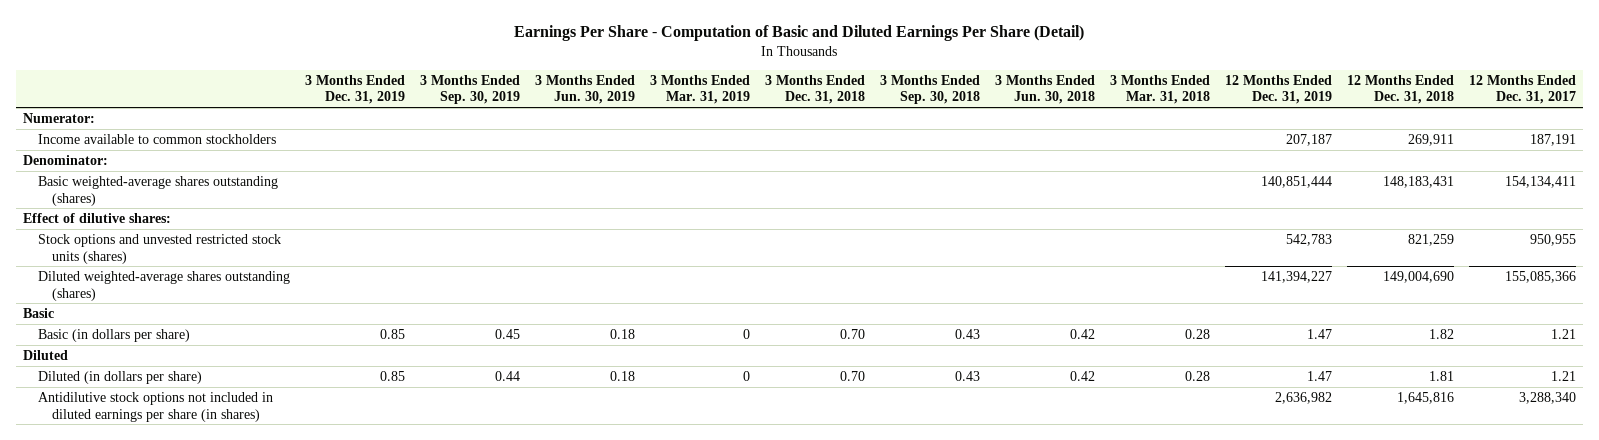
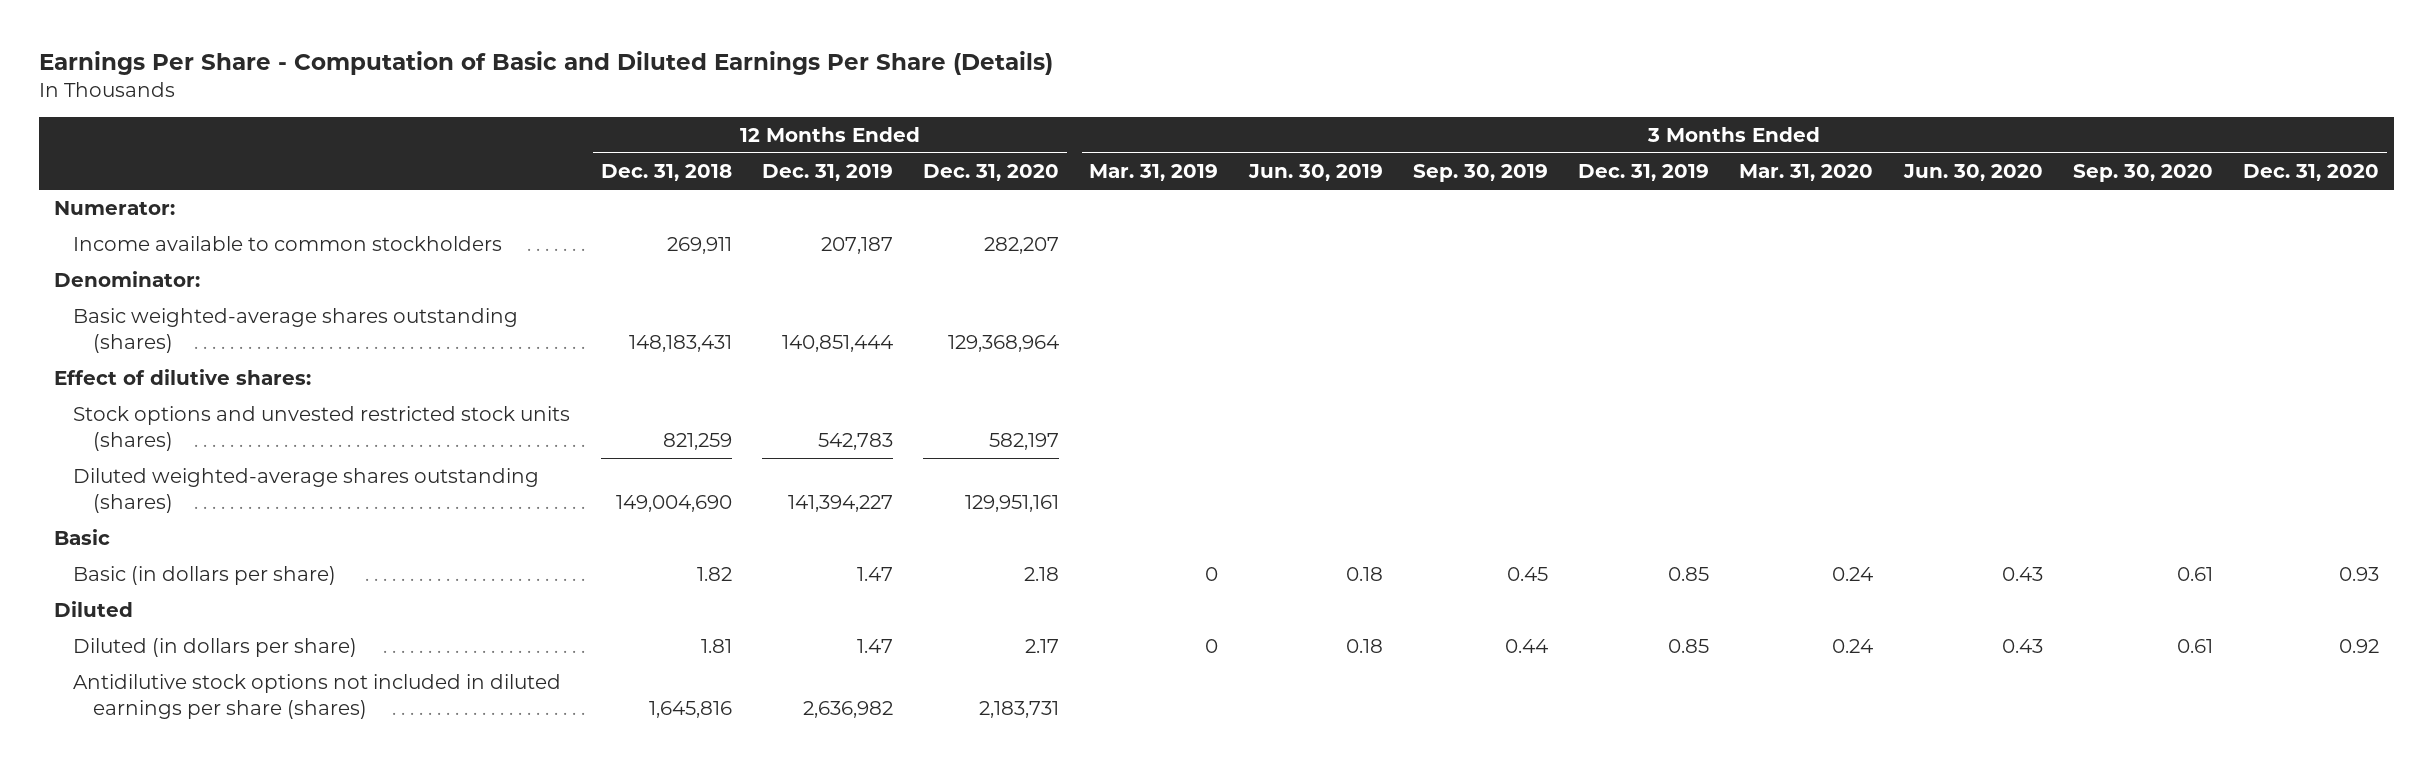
- Earnings Per Share - Computation of Basic and Diluted Earnings Per Share (Detail)
+ Earnings Per Share - Computation of Basic and Diluted Earnings Per Share (Details)
- | 3 Months Ended Dec. 31, 2019 | 3 Months Ended Sep. 30, 2019 | 3 Months Ended Jun. 30, 2019 | 3 Months Ended Mar. 31, 2019 | 3 Months Ended Dec. 31, 2018 | 3 Months Ended Sep. 30, 2018 | 3 Months Ended Jun. 30, 2018 | 3 Months Ended Mar. 31, 2018 | 12 Months Ended Dec. 31, 2019 | 12 Months Ended Dec. 31, 2018 | 12 Months Ended Dec. 31, 2017
+ | 12 Months Ended Dec. 31, 2018 | 12 Months Ended Dec. 31, 2019 | 12 Months Ended Dec. 31, 2020 | 3 Months Ended Mar. 31, 2019 | 3 Months Ended Jun. 30, 2019 | 3 Months Ended Sep. 30, 2019 | 3 Months Ended Dec. 31, 2019 | 3 Months Ended Mar. 31, 2020 | 3 Months Ended Jun. 30, 2020 | 3 Months Ended Sep. 30, 2020 | 3 Months Ended Dec. 31, 2020
- Antidilutive stock options not included in diluted earnings per share (in shares) | | | | | | | | | 2,636,982 | 1,645,816 | 3,288,340
+ Antidilutive stock options not included in diluted earnings per share (shares) | 1,645,816 | 2,636,982 | 2,183,731 | | | | | | | |

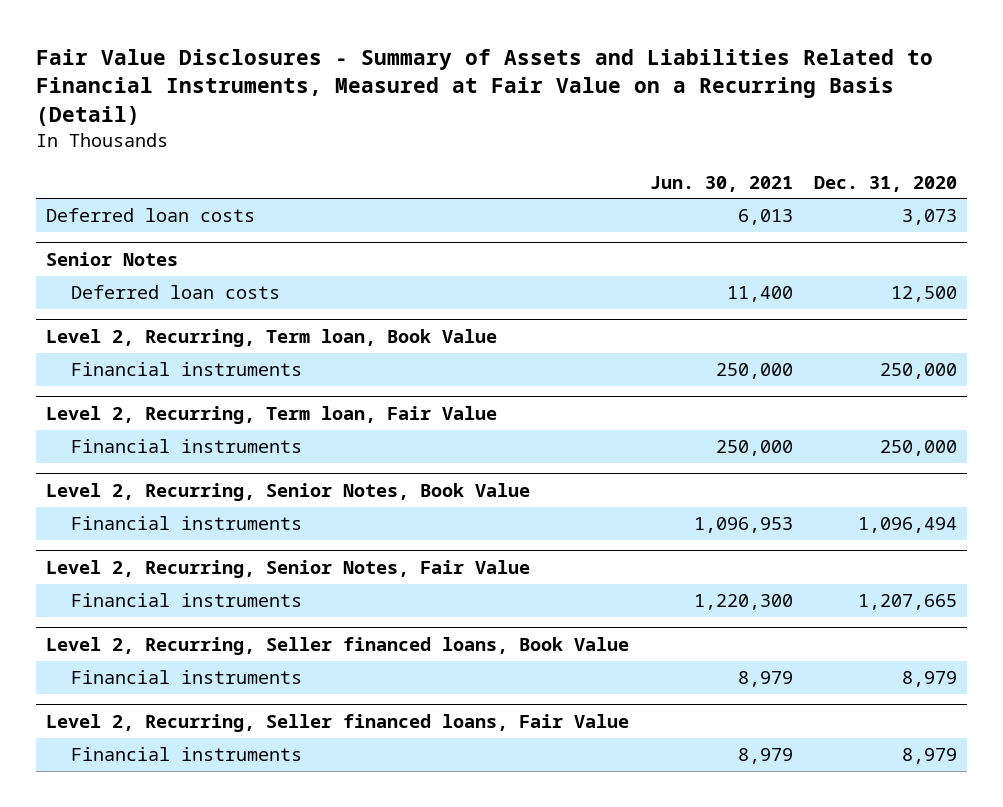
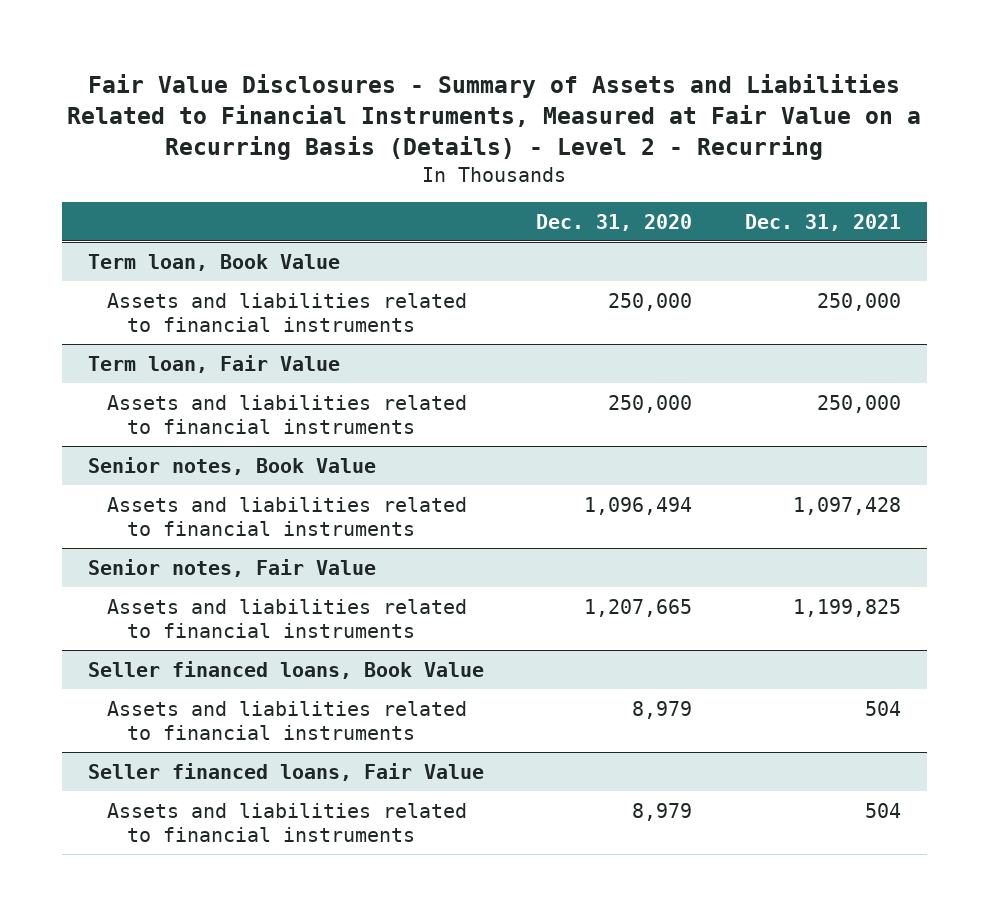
- Fair Value Disclosures - Summary of Assets and Liabilities Related to Financial Instruments, Measured at Fair Value on a Recurring Basis (Detail)
+ Fair Value Disclosures - Summary of Assets and Liabilities Related to Financial Instruments, Measured at Fair Value on a Recurring Basis (Details) - Level 2 - Recurring
- | Jun. 30, 2021 | Dec. 31, 2020
+ | Dec. 31, 2020 | Dec. 31, 2021
- Deferred loan costs | 6,013 | 3,073
- Senior Notes
- Deferred loan costs | 11,400 | 12,500
- Level 2, Recurring, Term loan, Book Value
- Financial instruments | 250,000 | 250,000
- Level 2, Recurring, Term loan, Fair Value
- Financial instruments | 250,000 | 250,000
- Level 2, Recurring, Senior Notes, Book Value
- Financial instruments | 1,096,953 | 1,096,494
- Level 2, Recurring, Senior Notes, Fair Value
- Financial instruments | 1,220,300 | 1,207,665
- Level 2, Recurring, Seller financed loans, Book Value
- Financial instruments | 8,979 | 8,979
- Level 2, Recurring, Seller financed loans, Fair Value
- Financial instruments | 8,979 | 8,979
+ Term loan, Book Value
+ Assets and liabilities related to financial instruments | 250,000 | 250,000
+ Term loan, Fair Value
+ Assets and liabilities related to financial instruments | 250,000 | 250,000
+ Senior notes, Book Value
+ Assets and liabilities related to financial instruments | 1,096,494 | 1,097,428
+ Senior notes, Fair Value
+ Assets and liabilities related to financial instruments | 1,207,665 | 1,199,825
+ Seller financed loans, Book Value
+ Assets and liabilities related to financial instruments | 8,979 | 504
+ Seller financed loans, Fair Value
+ Assets and liabilities related to financial instruments | 8,979 | 504

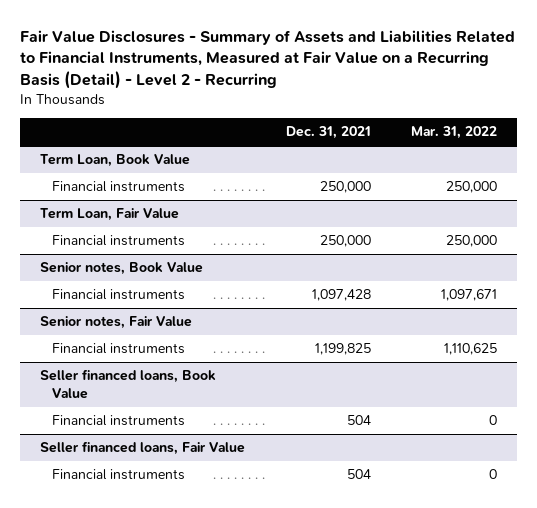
- Fair Value Disclosures - Summary of Assets and Liabilities Related to Financial Instruments, Measured at Fair Value on a Recurring Basis (Details) - Level 2 - Recurring
+ Fair Value Disclosures - Summary of Assets and Liabilities Related to Financial Instruments, Measured at Fair Value on a Recurring Basis (Detail) - Level 2 - Recurring
- | Dec. 31, 2020 | Dec. 31, 2021
+ | Dec. 31, 2021 | Mar. 31, 2022
- Term loan, Book Value
- Assets and liabilities related to financial instruments | 250,000 | 250,000
- Term loan, Fair Value
- Assets and liabilities related to financial instruments | 250,000 | 250,000
+ Term Loan, Book Value
+ Financial instruments | 250,000 | 250,000
+ Term Loan, Fair Value
+ Financial instruments | 250,000 | 250,000
@ Senior notes, Book Value
- Assets and liabilities related to financial instruments | 1,096,494 | 1,097,428
+ Financial instruments | 1,097,428 | 1,097,671
@ Senior notes, Fair Value
- Assets and liabilities related to financial instruments | 1,207,665 | 1,199,825
+ Financial instruments | 1,199,825 | 1,110,625
@ Seller financed loans, Book Value
- Assets and liabilities related to financial instruments | 8,979 | 504
+ Financial instruments | 504 | 0
@ Seller financed loans, Fair Value
- Assets and liabilities related to financial instruments | 8,979 | 504
+ Financial instruments | 504 | 0

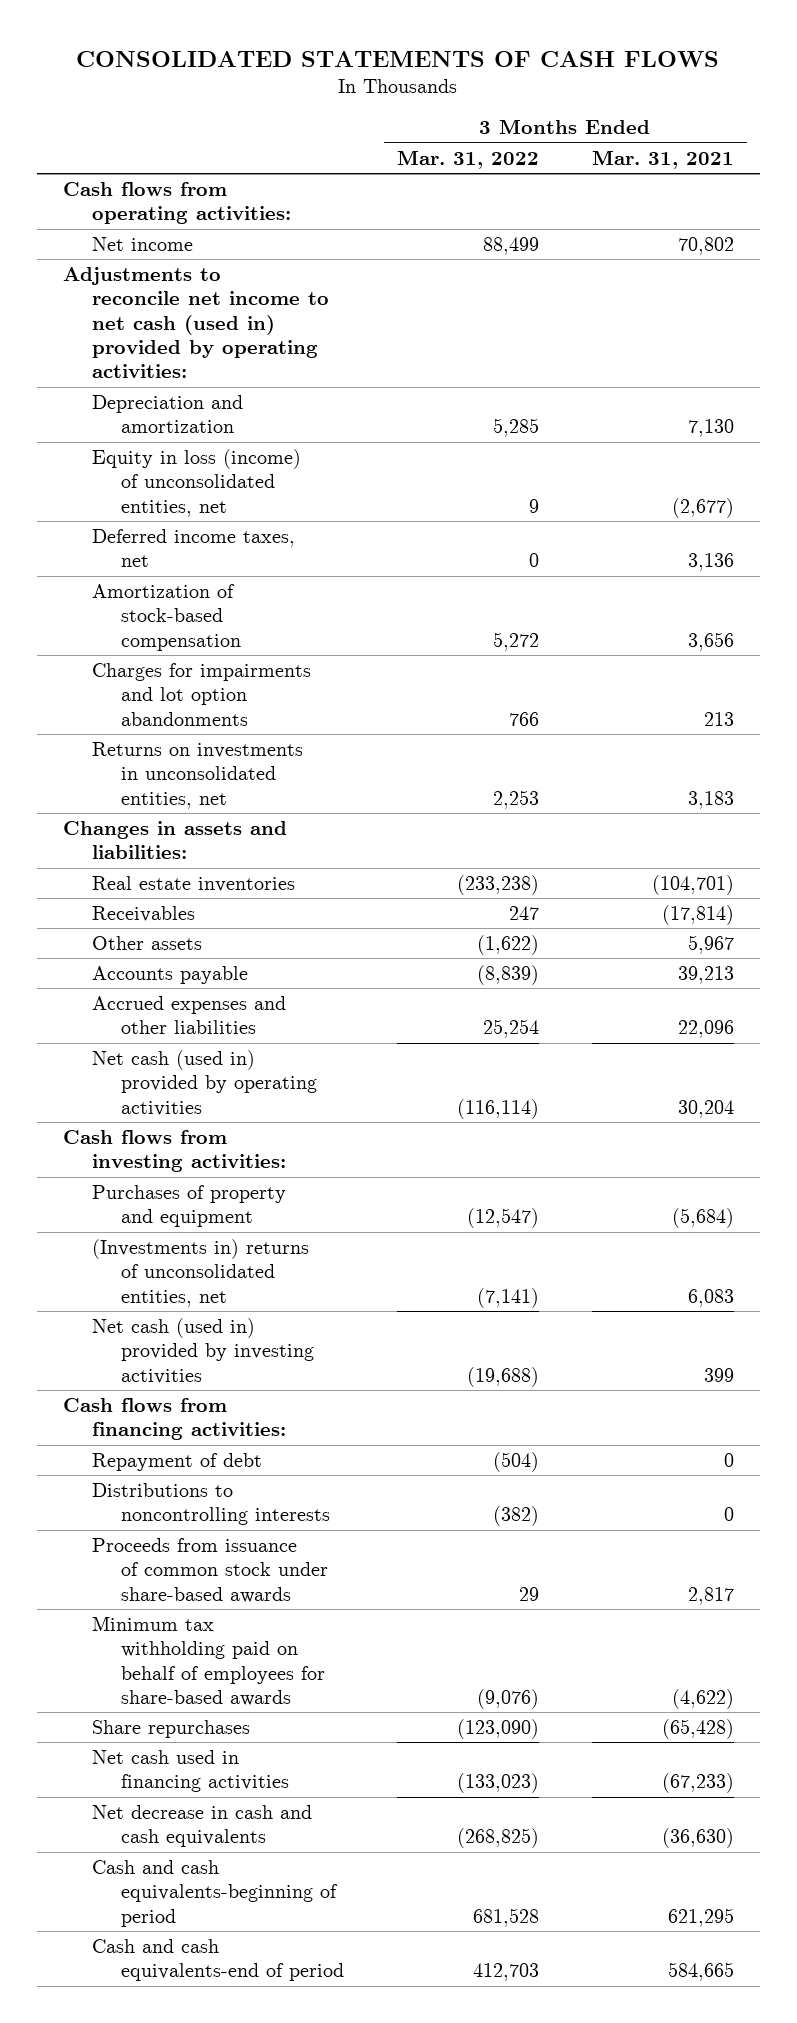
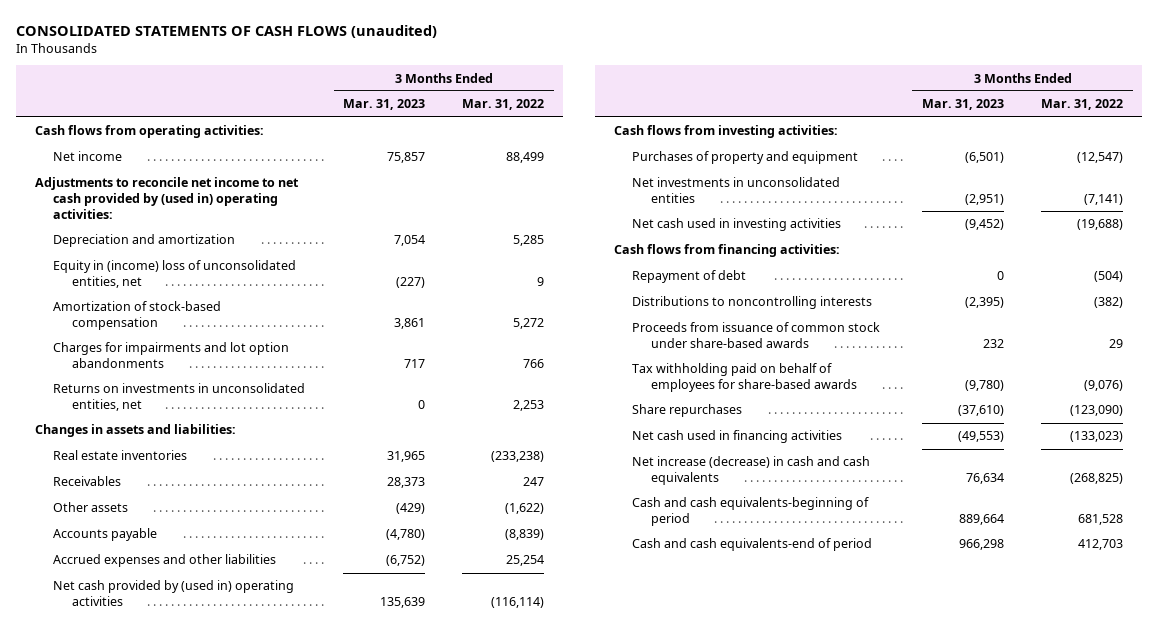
- CONSOLIDATED STATEMENTS OF CASH FLOWS
+ CONSOLIDATED STATEMENTS OF CASH FLOWS (unaudited)
- | 3 Months Ended Mar. 31, 2022 | 3 Months Ended Mar. 31, 2021
+ | 3 Months Ended Mar. 31, 2023 | 3 Months Ended Mar. 31, 2022
- Adjustments to reconcile net income to net cash (used in) provided by operating activities:
+ Adjustments to reconcile net income to net cash provided by (used in) operating activities:
- Equity in loss (income) of unconsolidated entities, net | 9 | (2,677)
- Deferred income taxes, net | 0 | 3,136
+ Equity in (income) loss of unconsolidated entities, net | (227) | 9
- Net cash (used in) provided by operating activities | (116,114) | 30,204
+ Net cash provided by (used in) operating activities | 135,639 | (116,114)
- (Investments in) returns of unconsolidated entities, net | (7,141) | 6,083
- Net cash (used in) provided by investing activities | (19,688) | 399
+ Net investments in unconsolidated entities | (2,951) | (7,141)
+ Net cash used in investing activities | (9,452) | (19,688)
- Minimum tax withholding paid on behalf of employees for share-based awards | (9,076) | (4,622)
+ Tax withholding paid on behalf of employees for share-based awards | (9,780) | (9,076)
- Net decrease in cash and cash equivalents | (268,825) | (36,630)
+ Net increase (decrease) in cash and cash equivalents | 76,634 | (268,825)

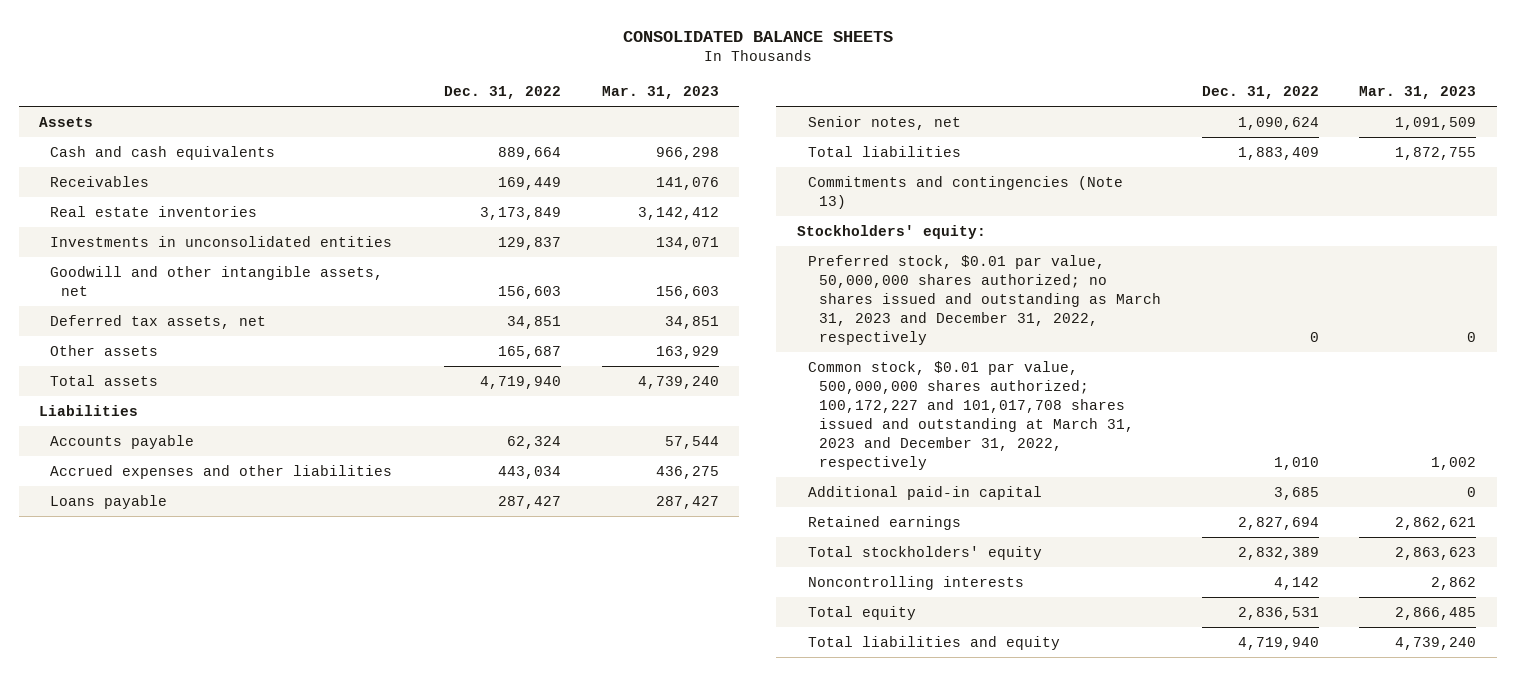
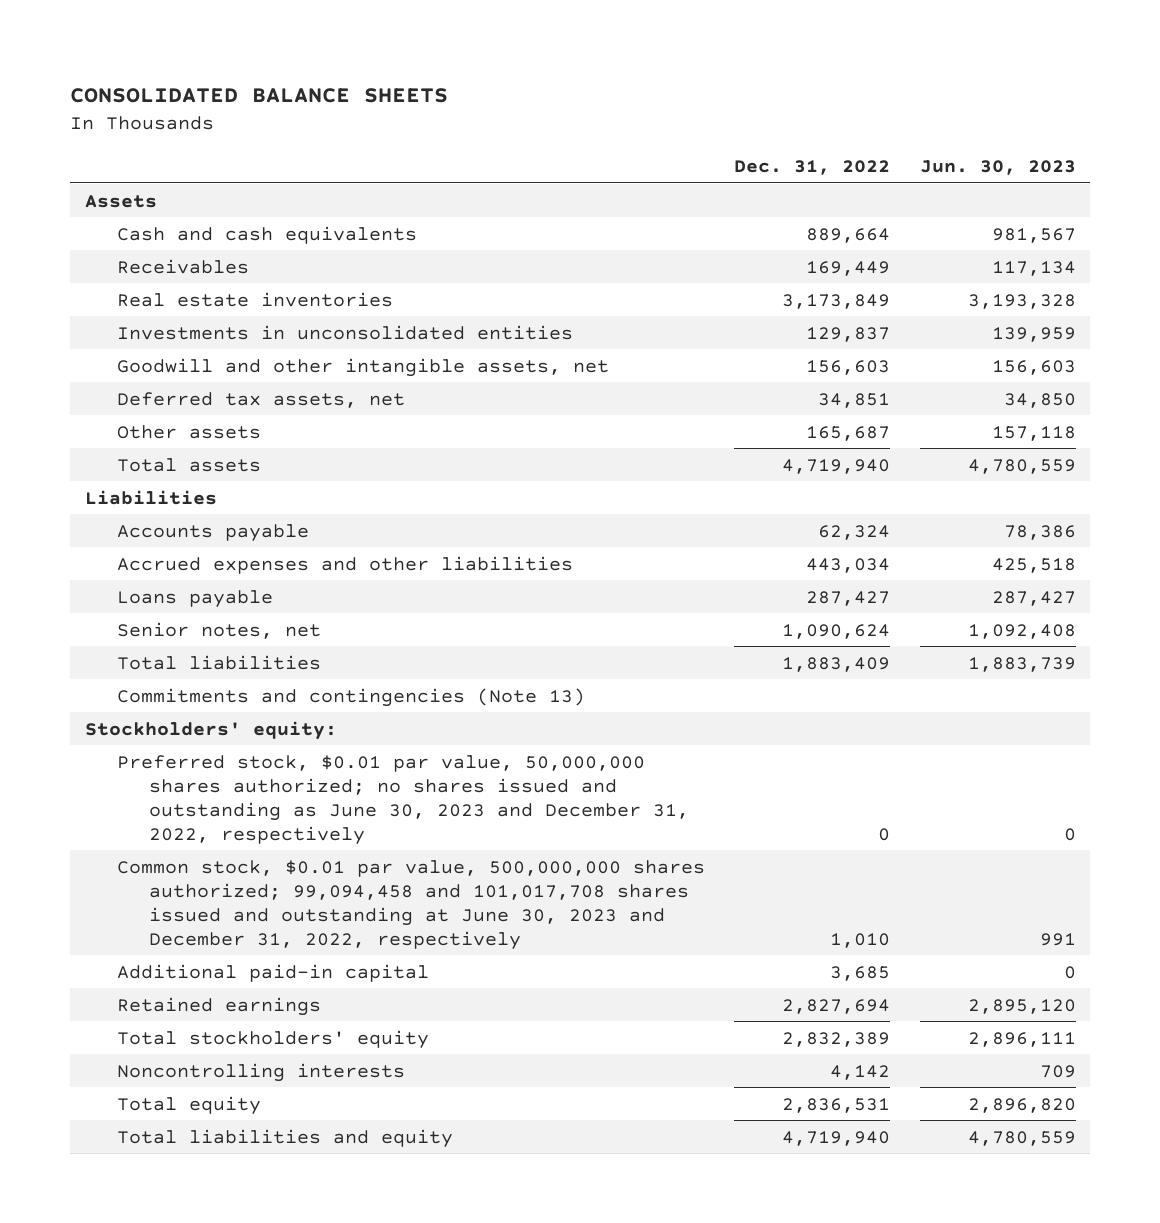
- | Dec. 31, 2022 | Mar. 31, 2023
+ | Dec. 31, 2022 | Jun. 30, 2023
- Preferred stock, $0.01 par value, 50,000,000 shares authorized; no shares issued and outstanding as March 31, 2023 and December 31, 2022, respectively | 0 | 0
- Common stock, $0.01 par value, 500,000,000 shares authorized; 100,172,227 and 101,017,708 shares issued and outstanding at March 31, 2023 and December 31, 2022, respectively | 1,010 | 1,002
+ Preferred stock, $0.01 par value, 50,000,000 shares authorized; no shares issued and outstanding as June 30, 2023 and December 31, 2022, respectively | 0 | 0
+ Common stock, $0.01 par value, 500,000,000 shares authorized; 99,094,458 and 101,017,708 shares issued and outstanding at June 30, 2023 and December 31, 2022, respectively | 1,010 | 991

